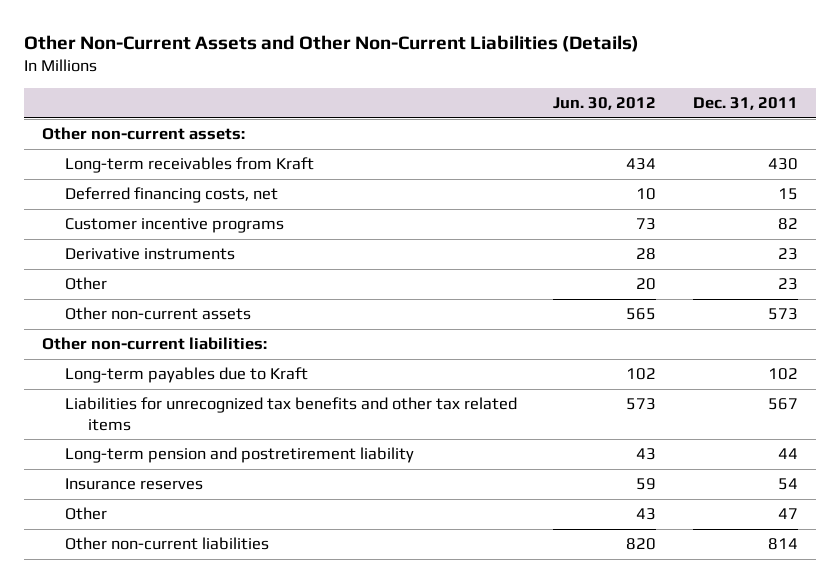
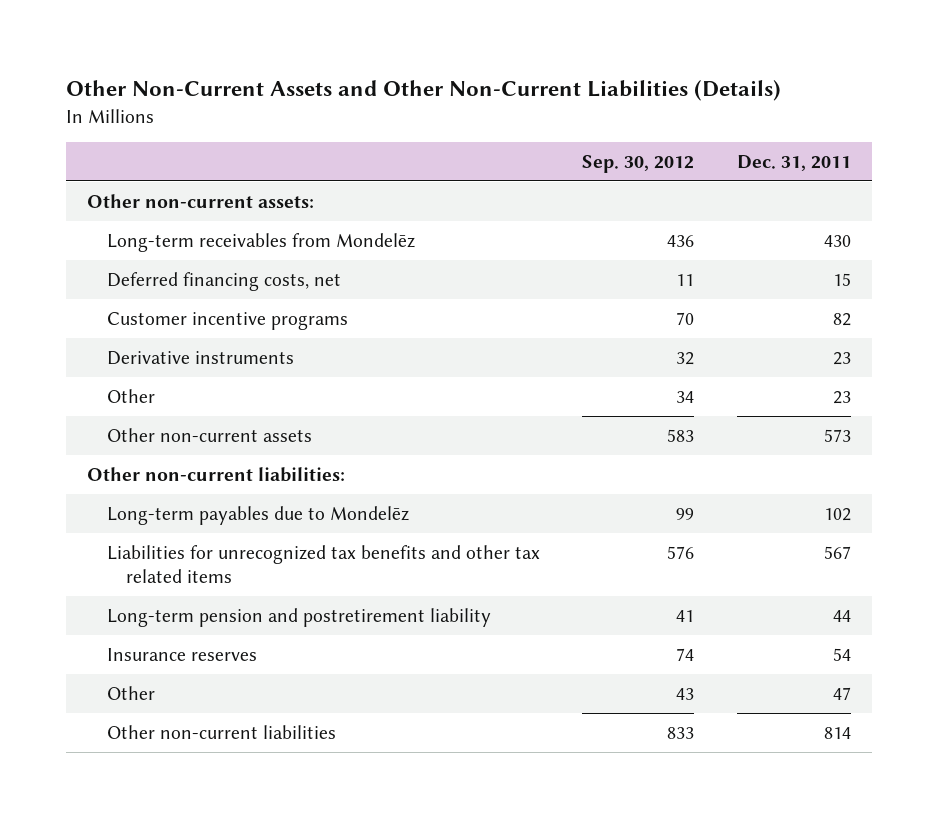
- | Jun. 30, 2012 | Dec. 31, 2011
+ | Sep. 30, 2012 | Dec. 31, 2011
- Long-term receivables from Kraft | 434 | 430
+ Long-term receivables from Mondelēz | 436 | 430
- Long-term payables due to Kraft | 102 | 102
+ Long-term payables due to Mondelēz | 99 | 102

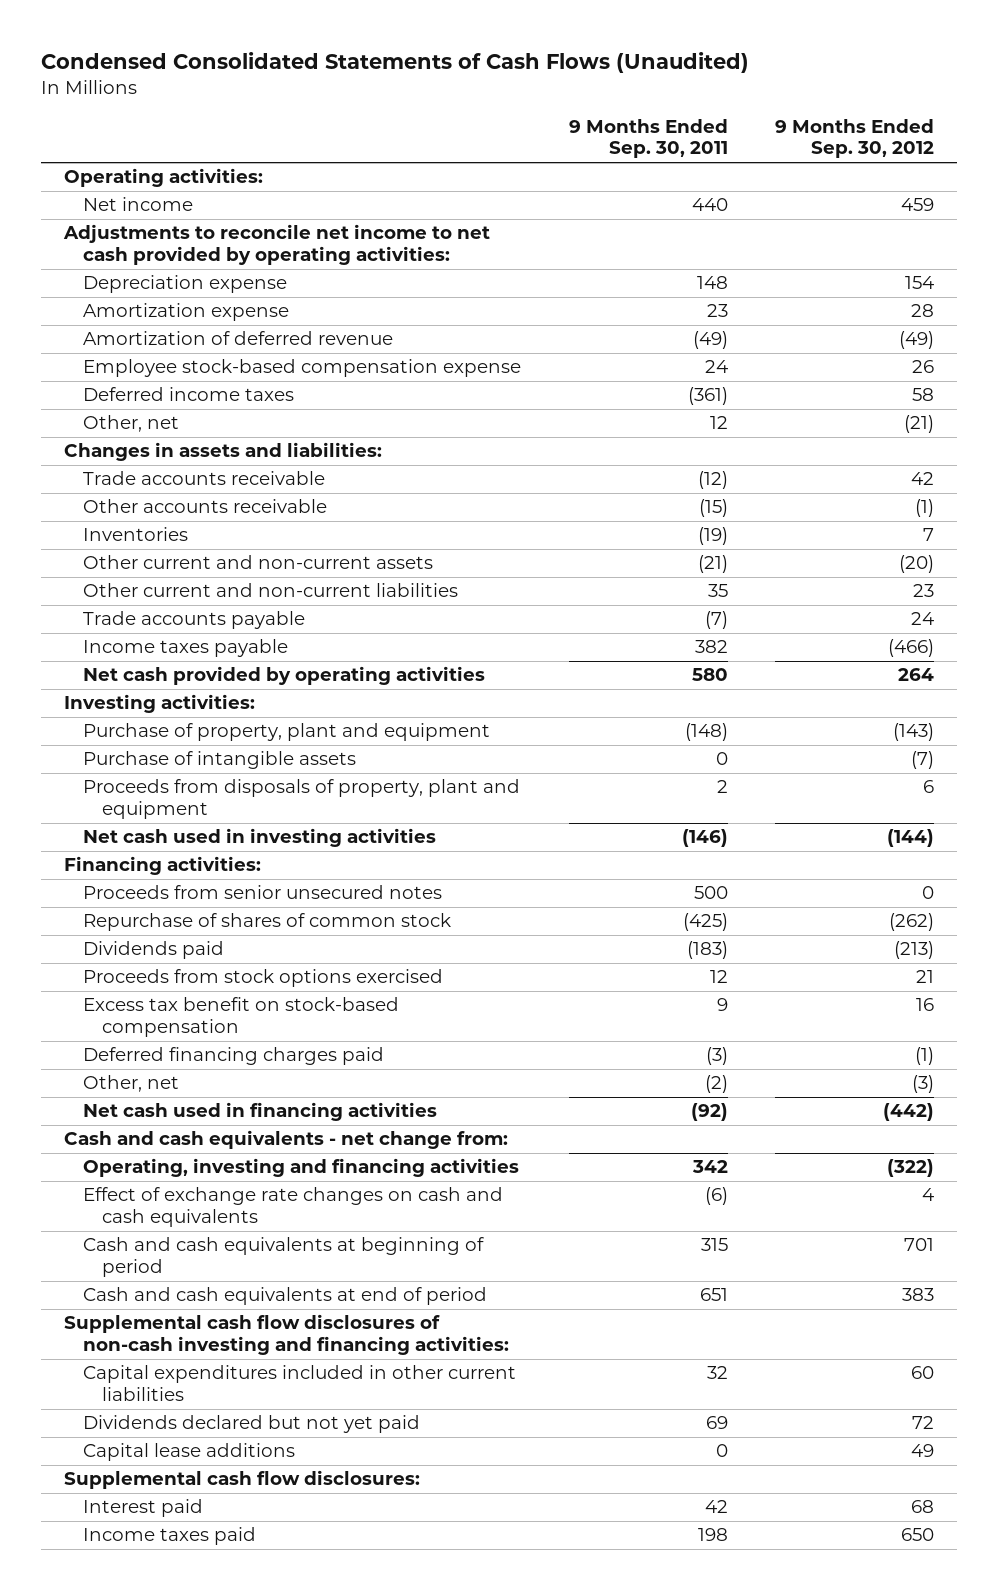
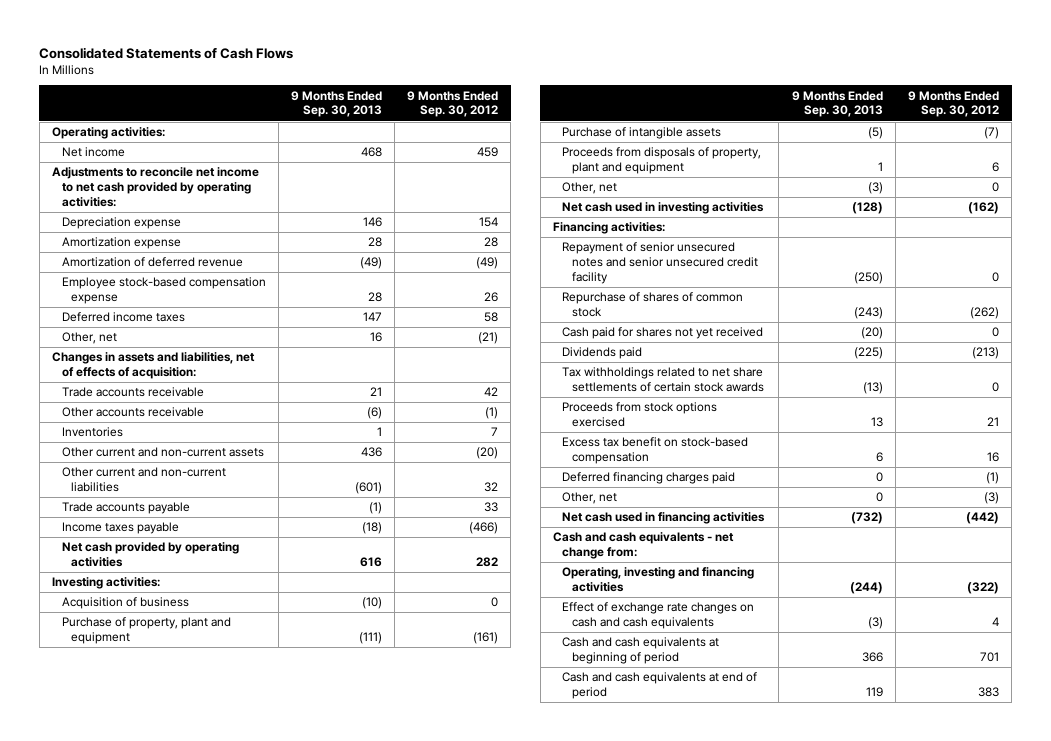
- Condensed Consolidated Statements of Cash Flows (Unaudited)
+ Consolidated Statements of Cash Flows
- | 9 Months Ended Sep. 30, 2011 | 9 Months Ended Sep. 30, 2012
+ | 9 Months Ended Sep. 30, 2013 | 9 Months Ended Sep. 30, 2012
- Changes in assets and liabilities:
+ Changes in assets and liabilities, net of effects of acquisition:
- Other current and non-current liabilities | 35 | 23
- Trade accounts payable | (7) | 24
+ Other current and non-current liabilities | (601) | 32
+ Trade accounts payable | (1) | 33
- Net cash provided by operating activities | 580 | 264
+ Net cash provided by operating activities | 616 | 282
- Purchase of property, plant and equipment | (148) | (143)
+ Acquisition of business | (10) | 0
+ Purchase of property, plant and equipment | (111) | (161)
- Net cash used in investing activities | (146) | (144)
+ Other, net | (3) | 0
+ Net cash used in investing activities | (128) | (162)
- Proceeds from senior unsecured notes | 500 | 0
+ Repayment of senior unsecured notes and senior unsecured credit facility | (250) | 0
+ Cash paid for shares not yet received | (20) | 0
+ Tax withholdings related to net share settlements of certain stock awards | (13) | 0
- Supplemental cash flow disclosures of non-cash investing and financing activities:
- Capital expenditures included in other current liabilities | 32 | 60
- Dividends declared but not yet paid | 69 | 72
- Capital lease additions | 0 | 49
- Supplemental cash flow disclosures:
- Interest paid | 42 | 68
- Income taxes paid | 198 | 650

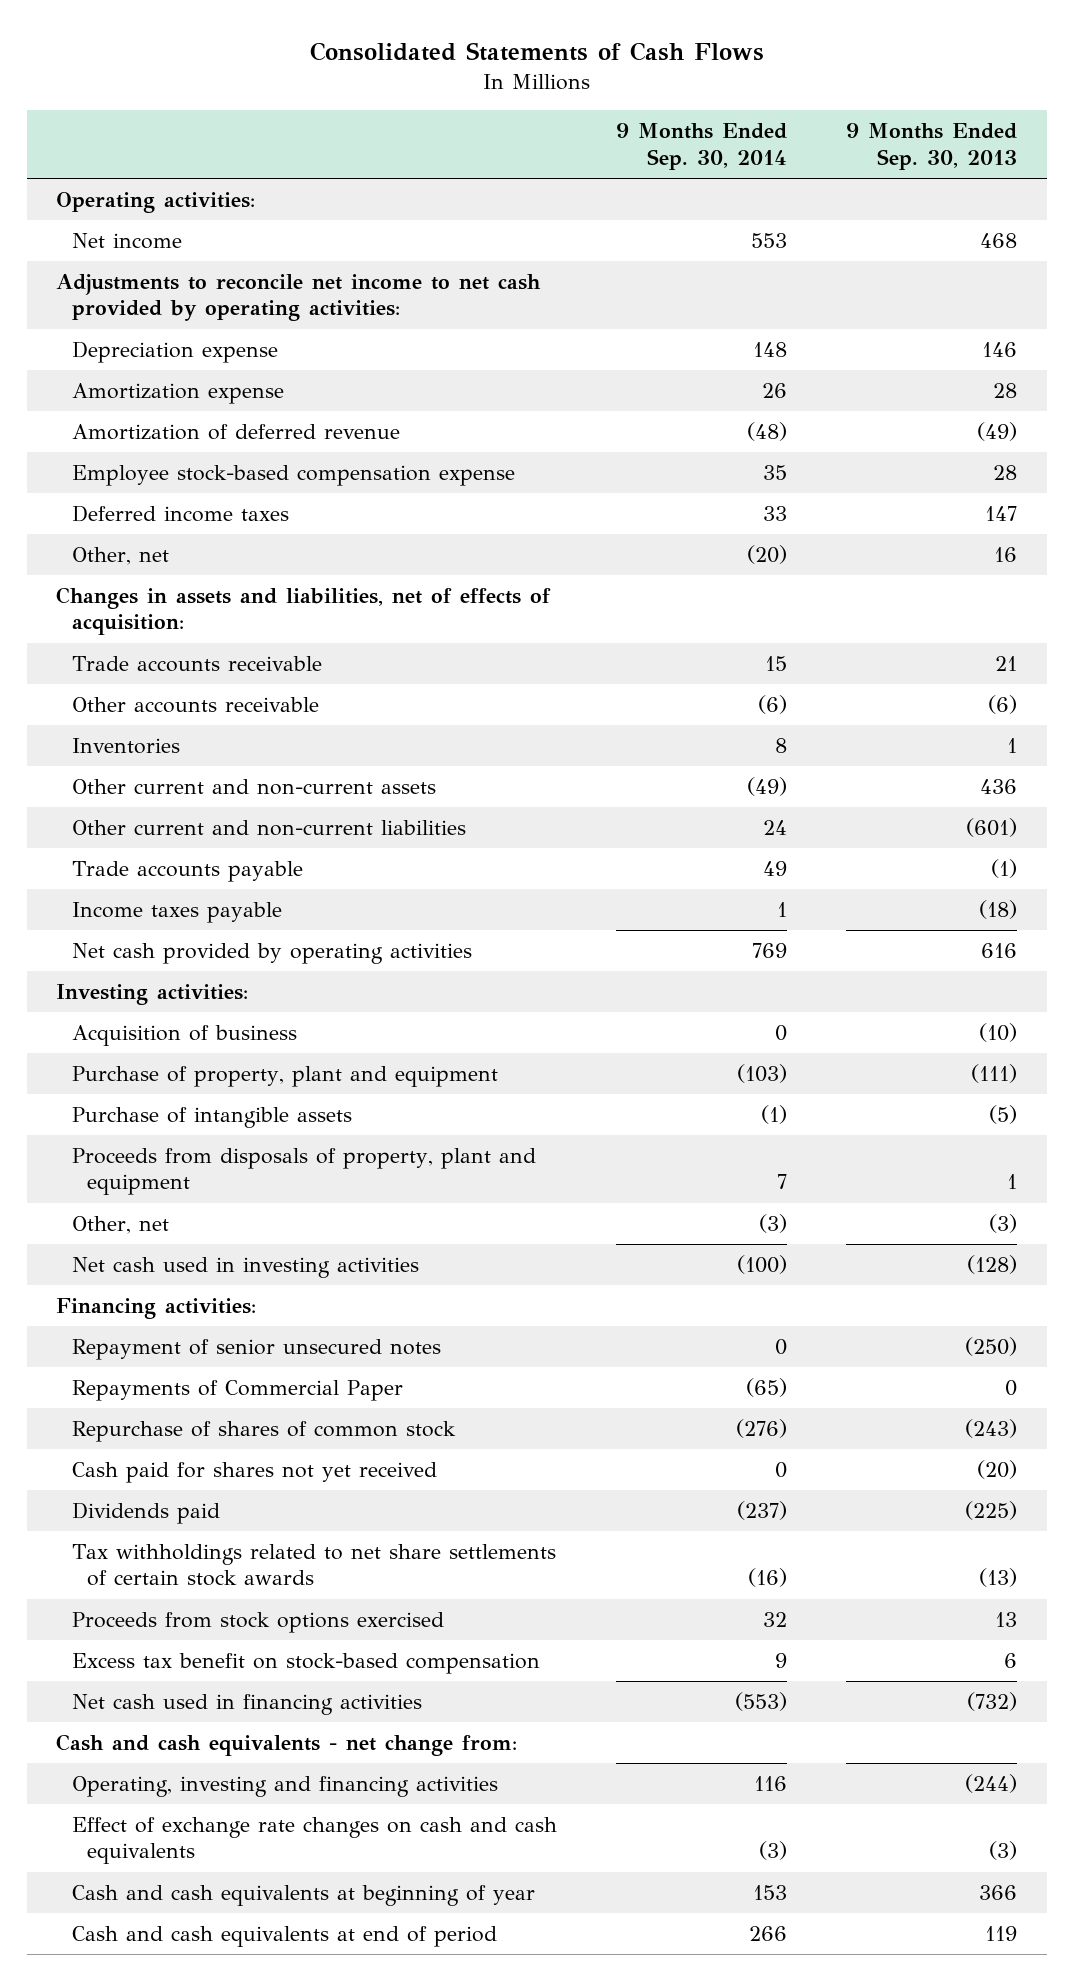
- | 9 Months Ended Sep. 30, 2013 | 9 Months Ended Sep. 30, 2012
+ | 9 Months Ended Sep. 30, 2014 | 9 Months Ended Sep. 30, 2013
- Repayment of senior unsecured notes and senior unsecured credit facility | (250) | 0
+ Repayment of senior unsecured notes | 0 | (250)
+ Repayments of Commercial Paper | (65) | 0
- Deferred financing charges paid | 0 | (1)
- Other, net | 0 | (3)
- Cash and cash equivalents at beginning of period | 366 | 701
+ Cash and cash equivalents at beginning of year | 153 | 366

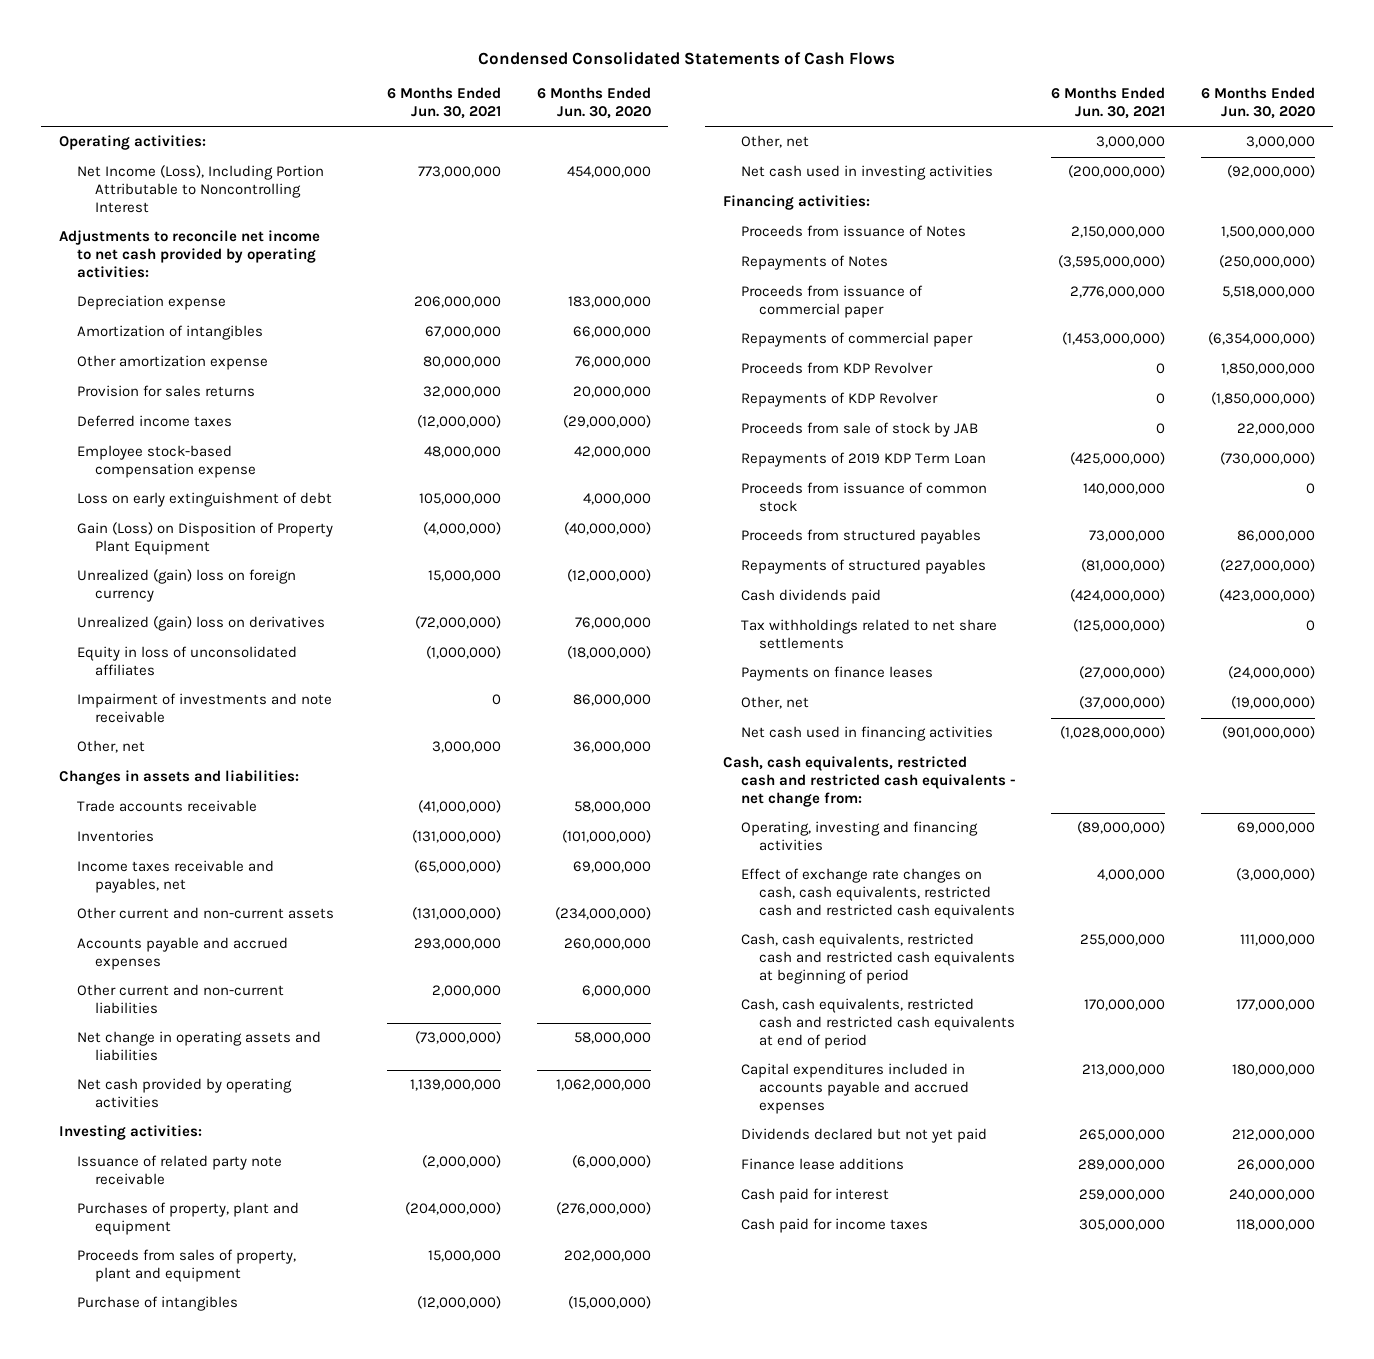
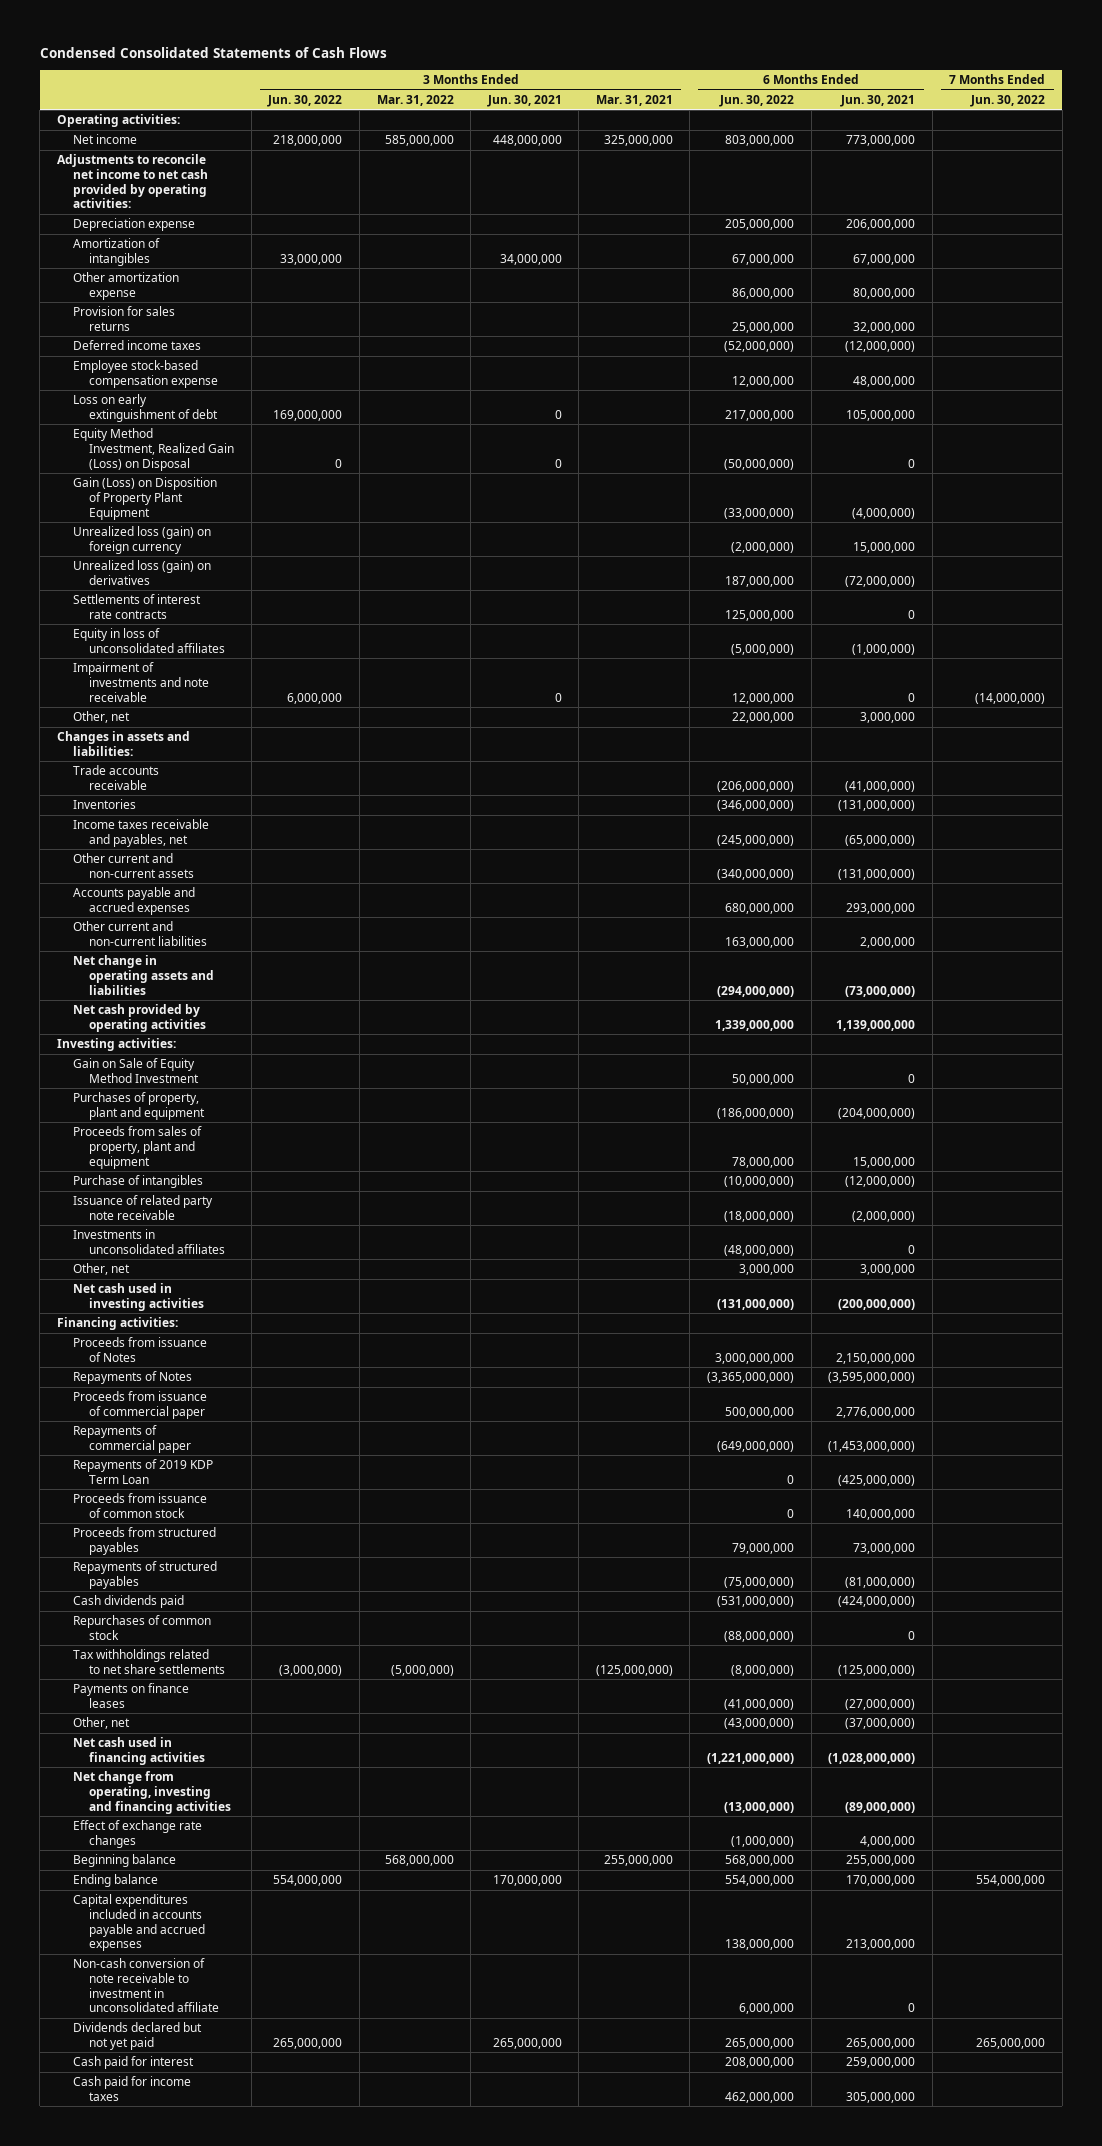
- | 6 Months Ended Jun. 30, 2021 | 6 Months Ended Jun. 30, 2020
+ | 3 Months Ended Jun. 30, 2022 | 3 Months Ended Mar. 31, 2022 | 3 Months Ended Jun. 30, 2021 | 3 Months Ended Mar. 31, 2021 | 6 Months Ended Jun. 30, 2022 | 6 Months Ended Jun. 30, 2021 | 7 Months Ended Jun. 30, 2022
- Net Income (Loss), Including Portion Attributable to Noncontrolling Interest | 773,000,000 | 454,000,000
+ Net income | 218,000,000 | 585,000,000 | 448,000,000 | 325,000,000 | 803,000,000 | 773,000,000 |
+ Equity Method Investment, Realized Gain (Loss) on Disposal | 0 | | 0 | | (50,000,000) | 0 |
- Unrealized (gain) loss on foreign currency | 15,000,000 | (12,000,000)
- Unrealized (gain) loss on derivatives | (72,000,000) | 76,000,000
+ Unrealized loss (gain) on foreign currency | | | | | (2,000,000) | 15,000,000 |
+ Unrealized loss (gain) on derivatives | | | | | 187,000,000 | (72,000,000) |
+ Settlements of interest rate contracts | | | | | 125,000,000 | 0 |
+ Gain on Sale of Equity Method Investment | | | | | 50,000,000 | 0 |
moved down: Issuance of related party note receivable | | | | | (18,000,000) | (2,000,000) |
+ Investments in unconsolidated affiliates | | | | | (48,000,000) | 0 |
- Proceeds from KDP Revolver | 0 | 1,850,000,000
- Repayments of KDP Revolver | 0 | (1,850,000,000)
- Proceeds from sale of stock by JAB | 0 | 22,000,000
+ Repurchases of common stock | | | | | (88,000,000) | 0 |
- Cash, cash equivalents, restricted cash and restricted cash equivalents - net change from:
- Operating, investing and financing activities | (89,000,000) | 69,000,000
- Effect of exchange rate changes on cash, cash equivalents, restricted cash and restricted cash equivalents | 4,000,000 | (3,000,000)
- Cash, cash equivalents, restricted cash and restricted cash equivalents at beginning of period | 255,000,000 | 111,000,000
- Cash, cash equivalents, restricted cash and restricted cash equivalents at end of period | 170,000,000 | 177,000,000
+ Net change from operating, investing and financing activities | | | | | (13,000,000) | (89,000,000) |
+ Effect of exchange rate changes | | | | | (1,000,000) | 4,000,000 |
+ Beginning balance | | 568,000,000 | | 255,000,000 | 568,000,000 | 255,000,000 |
+ Ending balance | 554,000,000 | | 170,000,000 | | 554,000,000 | 170,000,000 | 554,000,000
+ Non-cash conversion of note receivable to investment in unconsolidated affiliate | | | | | 6,000,000 | 0 |
- Finance lease additions | 289,000,000 | 26,000,000

